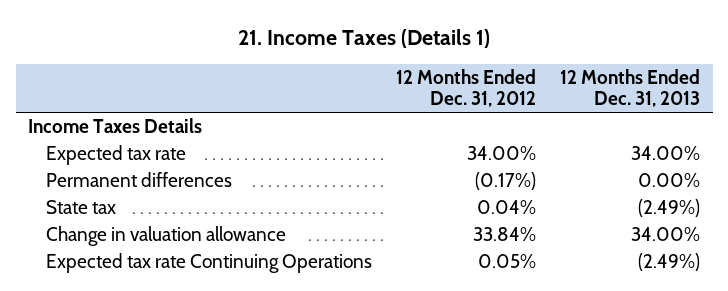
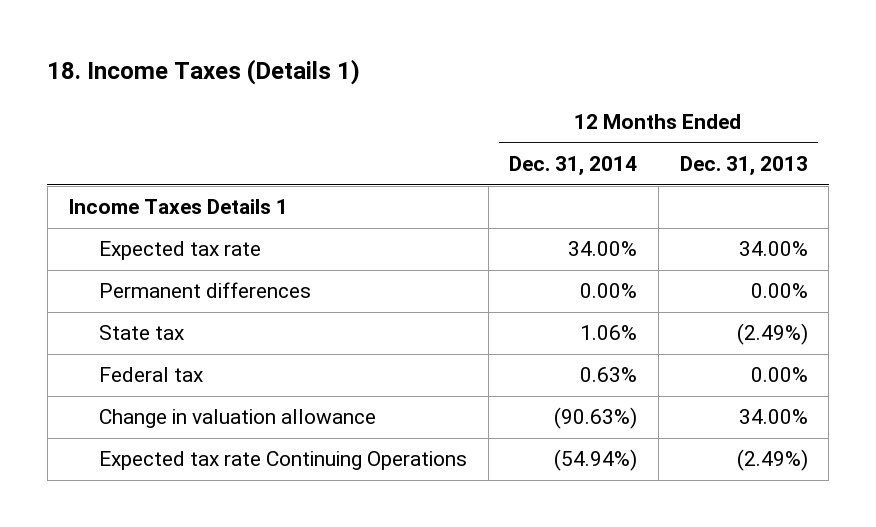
- 21. Income Taxes (Details 1)
+ 18. Income Taxes (Details 1)
- | 12 Months Ended Dec. 31, 2012 | 12 Months Ended Dec. 31, 2013
+ | 12 Months Ended Dec. 31, 2014 | 12 Months Ended Dec. 31, 2013
- Income Taxes Details
+ Income Taxes Details 1
+ Federal tax | 0.63% | 0.00%

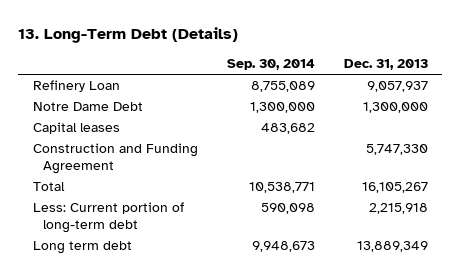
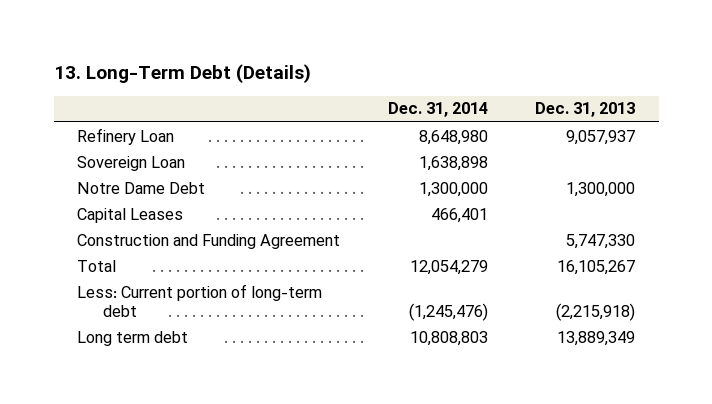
- | Sep. 30, 2014 | Dec. 31, 2013
+ | Dec. 31, 2014 | Dec. 31, 2013
+ Sovereign Loan | 1,638,898 |
- Capital leases | 483,682 |
+ Capital Leases | 466,401 |
- Less: Current portion of long-term debt | 590,098 | 2,215,918
+ Less: Current portion of long-term debt | (1,245,476) | (2,215,918)

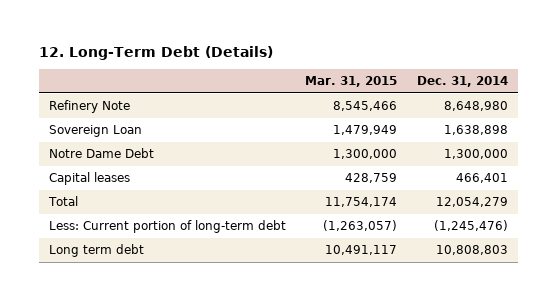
- 13. Long-Term Debt (Details)
+ 12. Long-Term Debt (Details)
- | Dec. 31, 2014 | Dec. 31, 2013
+ | Mar. 31, 2015 | Dec. 31, 2014
- Refinery Loan | 8,648,980 | 9,057,937
+ Refinery Note | 8,545,466 | 8,648,980
- Capital Leases | 466,401 |
- Construction and Funding Agreement | | 5,747,330
+ Capital leases | 428,759 | 466,401

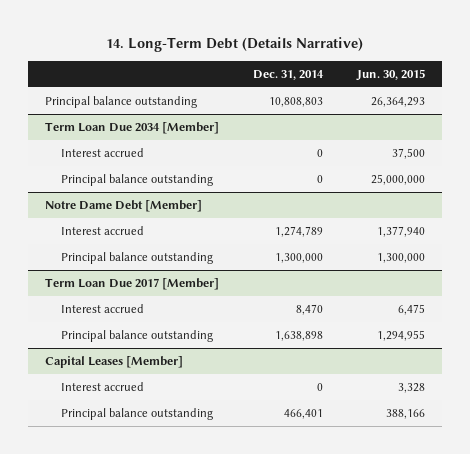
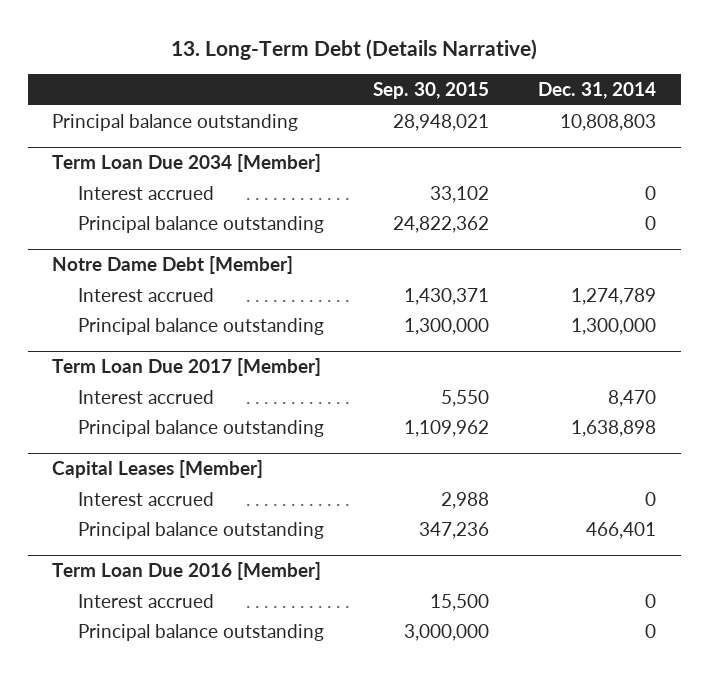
- 14. Long-Term Debt (Details Narrative)
+ 13. Long-Term Debt (Details Narrative)
- | Dec. 31, 2014 | Jun. 30, 2015
+ | Sep. 30, 2015 | Dec. 31, 2014
+ Term Loan Due 2016 [Member]
+ Interest accrued | 15,500 | 0
+ Principal balance outstanding | 3,000,000 | 0

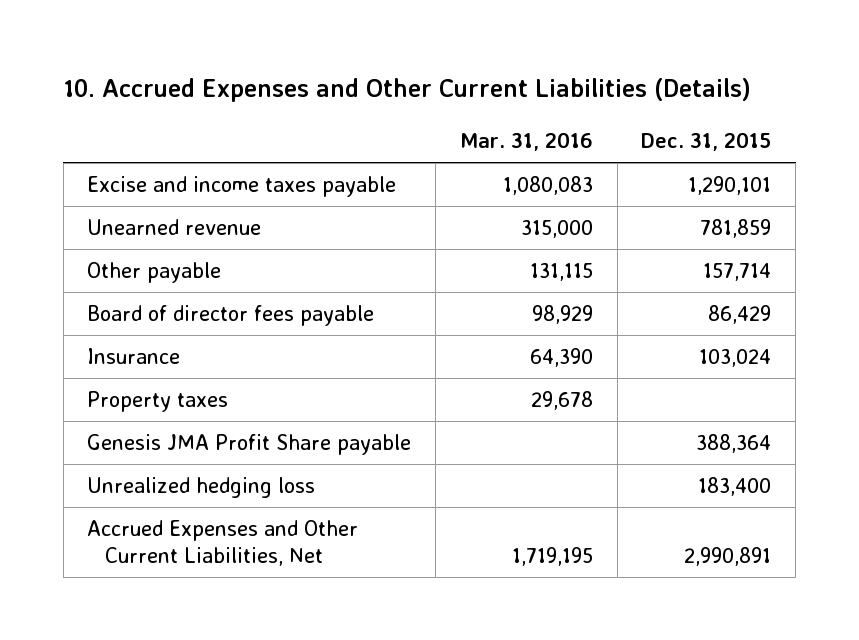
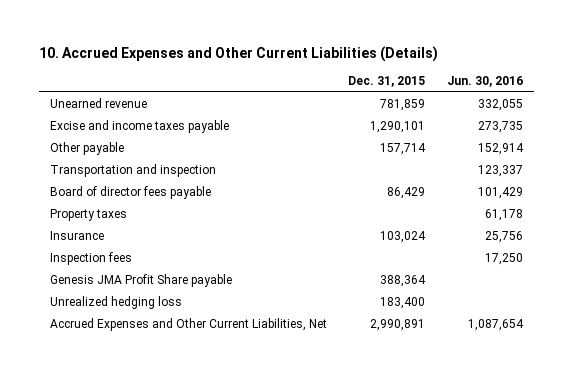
- | Mar. 31, 2016 | Dec. 31, 2015
+ | Dec. 31, 2015 | Jun. 30, 2016
moved down: Excise and income taxes payable | 1,290,101 | 273,735
+ Transportation and inspection | | 123,337
moved down: Insurance | 103,024 | 25,756
+ Inspection fees | | 17,250

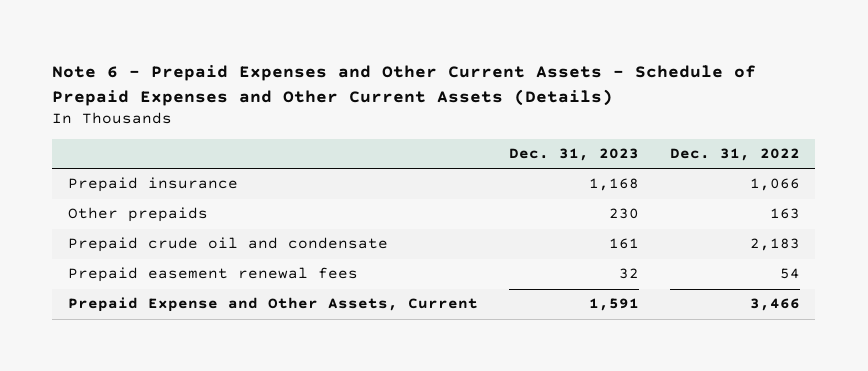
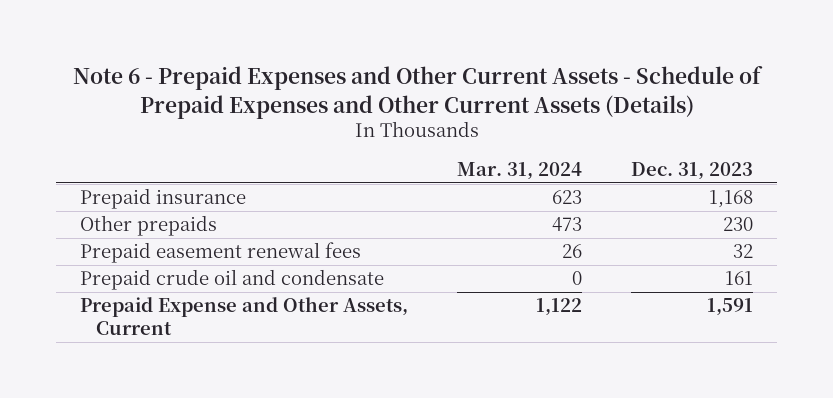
- | Dec. 31, 2023 | Dec. 31, 2022
+ | Mar. 31, 2024 | Dec. 31, 2023
moved down: Prepaid crude oil and condensate | 0 | 161

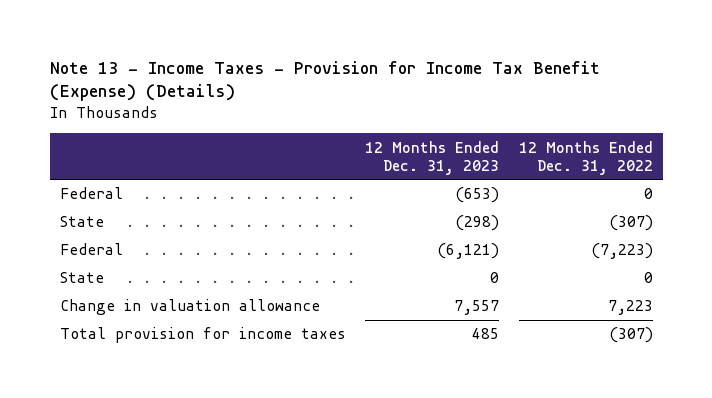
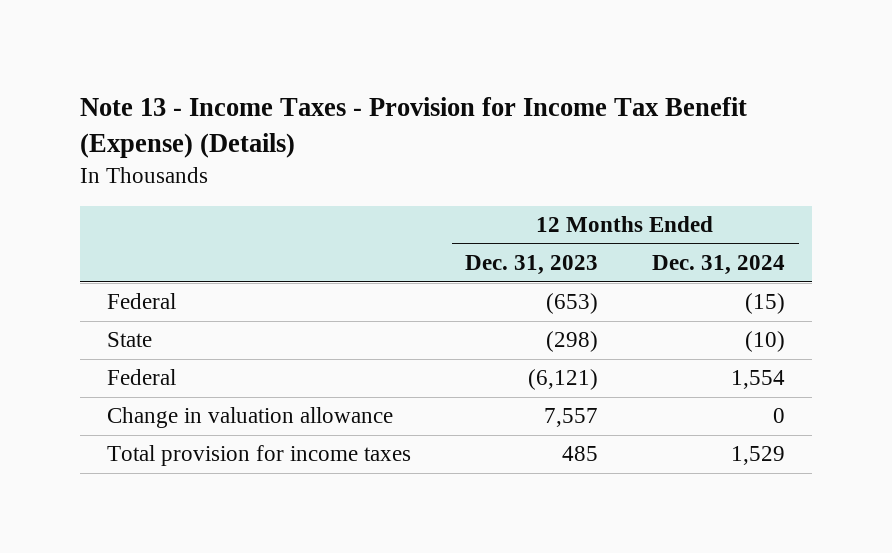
- | 12 Months Ended Dec. 31, 2023 | 12 Months Ended Dec. 31, 2022
+ | 12 Months Ended Dec. 31, 2023 | 12 Months Ended Dec. 31, 2024
- State | 0 | 0

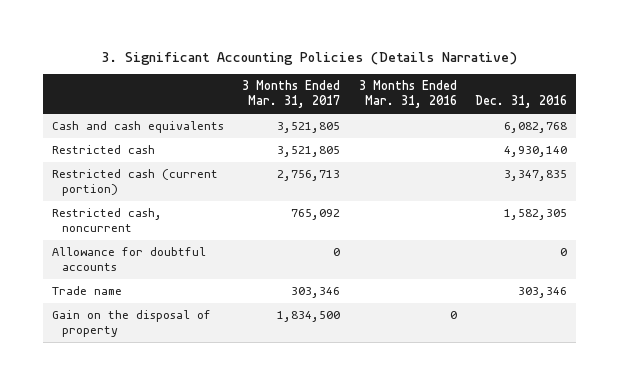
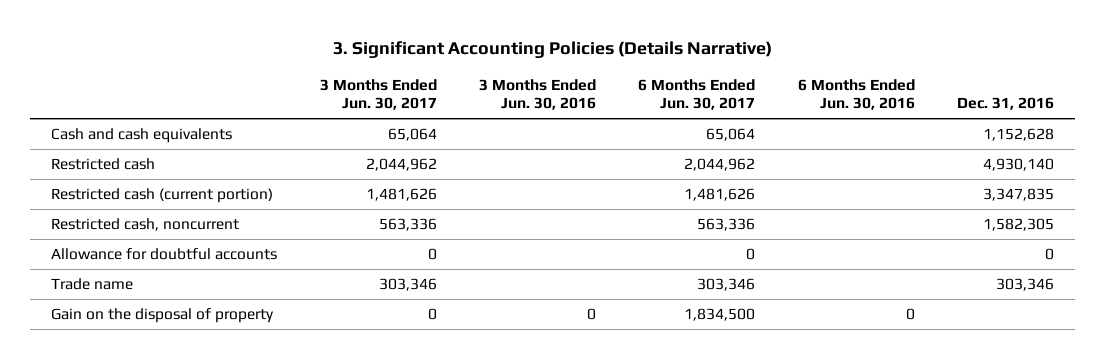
- | 3 Months Ended Mar. 31, 2017 | 3 Months Ended Mar. 31, 2016 | Dec. 31, 2016
+ | 3 Months Ended Jun. 30, 2017 | 3 Months Ended Jun. 30, 2016 | 6 Months Ended Jun. 30, 2017 | 6 Months Ended Jun. 30, 2016 | Dec. 31, 2016
- Cash and cash equivalents | 3,521,805 | | 6,082,768
+ Cash and cash equivalents | 65,064 | | 65,064 | | 1,152,628

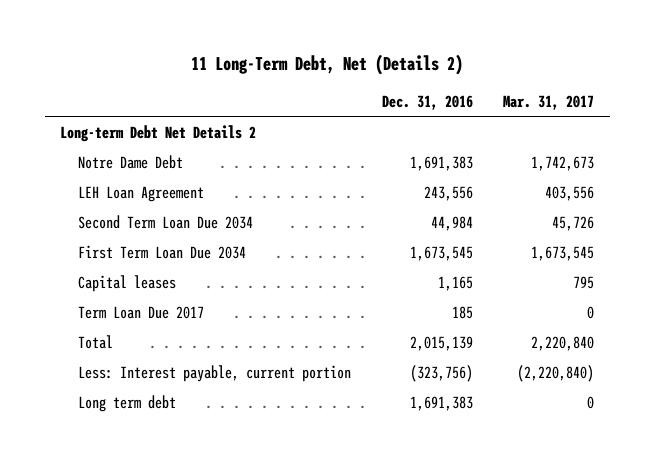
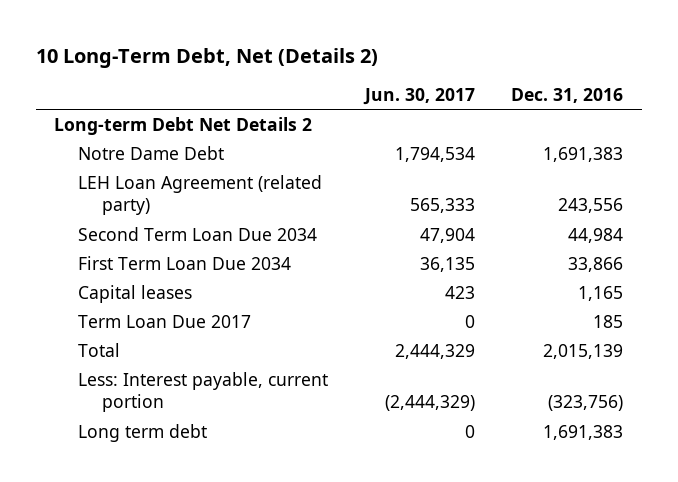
- 11 Long-Term Debt, Net (Details 2)
+ 10 Long-Term Debt, Net (Details 2)
- | Dec. 31, 2016 | Mar. 31, 2017
+ | Jun. 30, 2017 | Dec. 31, 2016
- LEH Loan Agreement | 243,556 | 403,556
+ LEH Loan Agreement (related party) | 565,333 | 243,556
- First Term Loan Due 2034 | 1,673,545 | 1,673,545
+ First Term Loan Due 2034 | 36,135 | 33,866

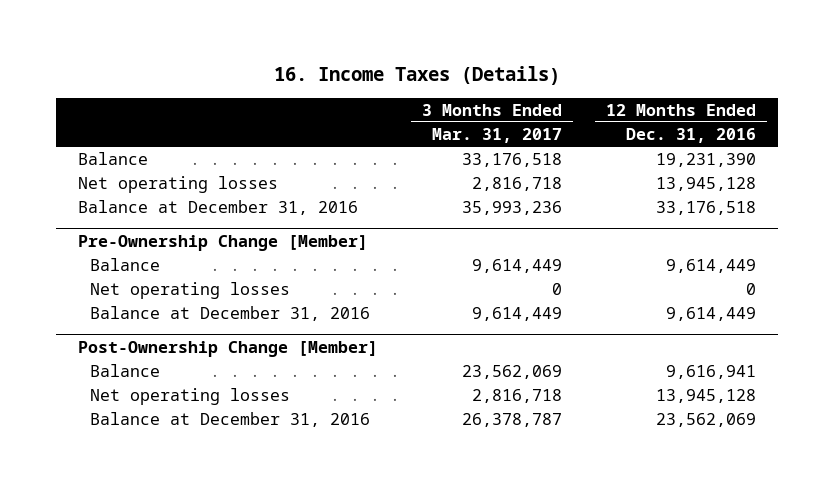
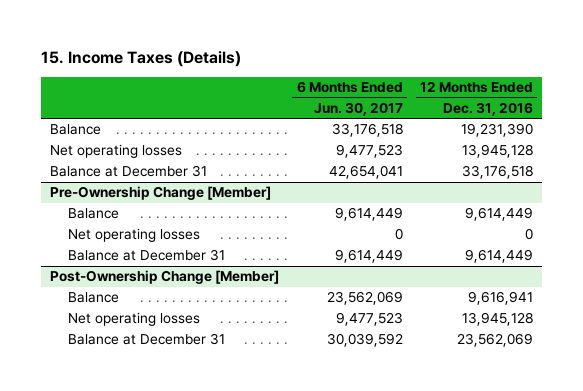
- 16. Income Taxes (Details)
+ 15. Income Taxes (Details)
- | 3 Months Ended Mar. 31, 2017 | 12 Months Ended Dec. 31, 2016
+ | 6 Months Ended Jun. 30, 2017 | 12 Months Ended Dec. 31, 2016
- Balance at December 31, 2016 | 35,993,236 | 33,176,518
+ Balance at December 31 | 42,654,041 | 33,176,518
@ Pre-Ownership Change [Member]
- Balance at December 31, 2016 | 9,614,449 | 9,614,449
+ Balance at December 31 | 9,614,449 | 9,614,449
@ Post-Ownership Change [Member]
- Balance at December 31, 2016 | 26,378,787 | 23,562,069
+ Balance at December 31 | 30,039,592 | 23,562,069

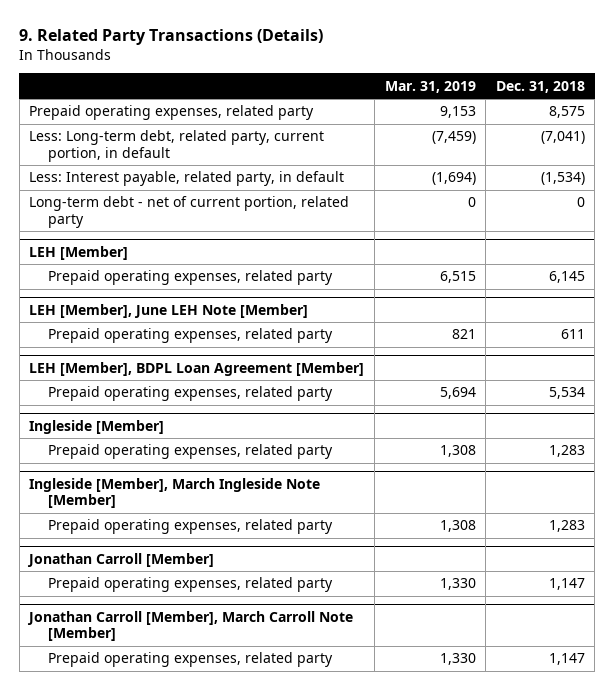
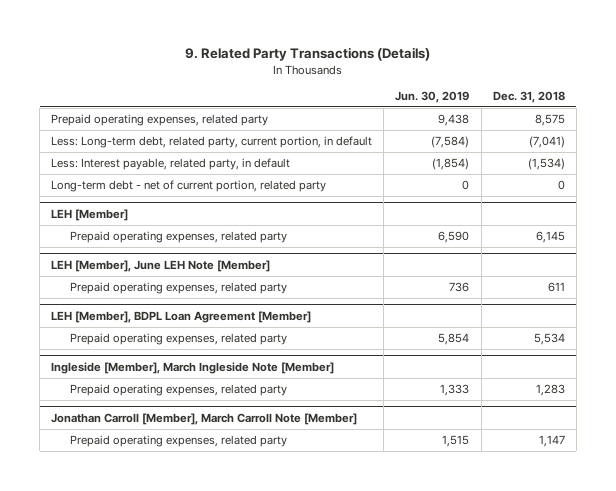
- | Mar. 31, 2019 | Dec. 31, 2018
+ | Jun. 30, 2019 | Dec. 31, 2018
- Ingleside [Member]
- Prepaid operating expenses, related party | 1,308 | 1,283
- Jonathan Carroll [Member]
- Prepaid operating expenses, related party | 1,330 | 1,147

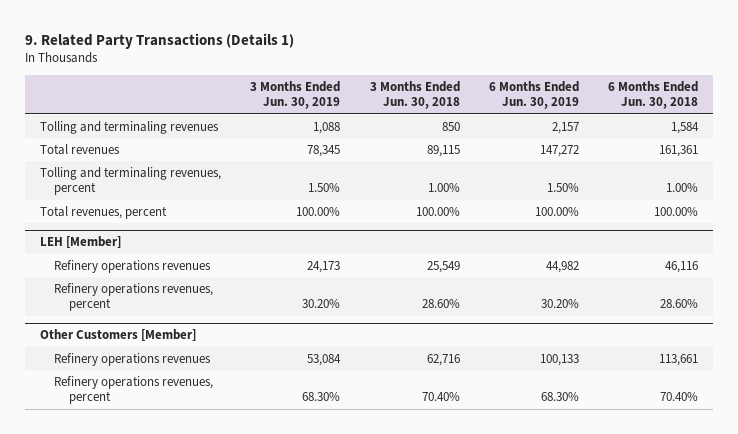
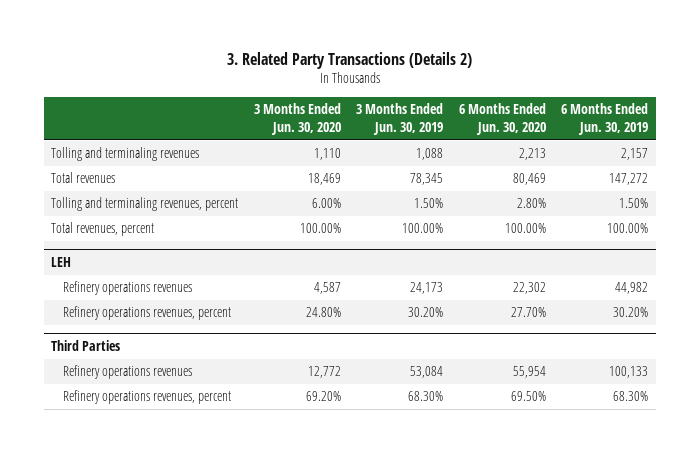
- 9. Related Party Transactions (Details 1)
+ 3. Related Party Transactions (Details 2)
- | 3 Months Ended Jun. 30, 2019 | 3 Months Ended Jun. 30, 2018 | 6 Months Ended Jun. 30, 2019 | 6 Months Ended Jun. 30, 2018
+ | 3 Months Ended Jun. 30, 2020 | 3 Months Ended Jun. 30, 2019 | 6 Months Ended Jun. 30, 2020 | 6 Months Ended Jun. 30, 2019
- LEH [Member]
+ LEH
- Other Customers [Member]
+ Third Parties

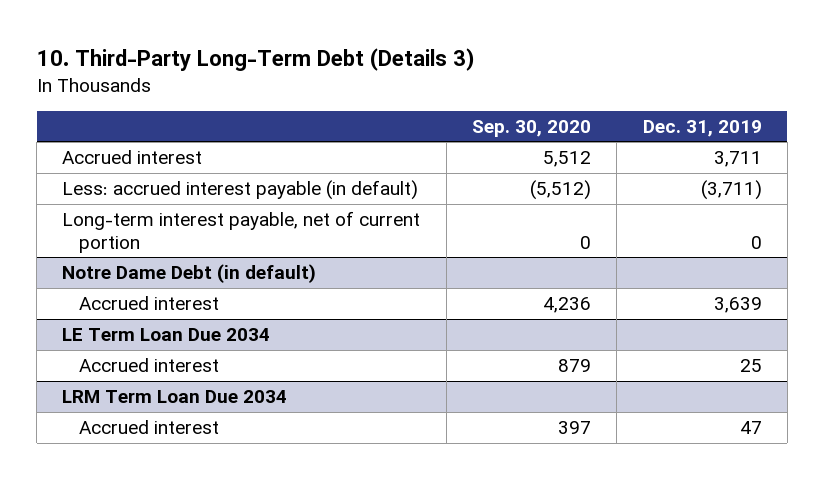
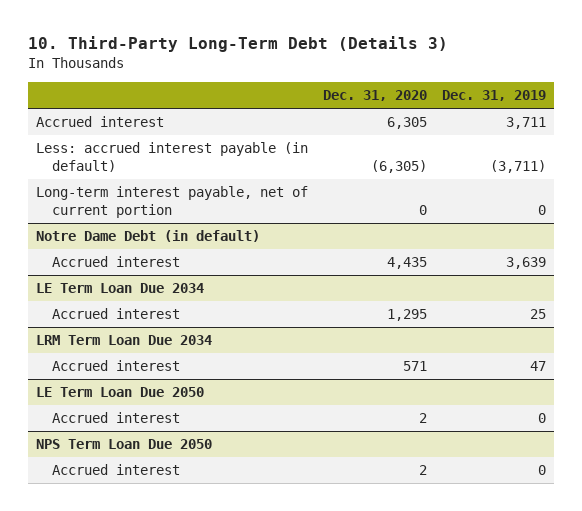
- | Sep. 30, 2020 | Dec. 31, 2019
+ | Dec. 31, 2020 | Dec. 31, 2019
+ LE Term Loan Due 2050
+ Accrued interest | 2 | 0
+ NPS Term Loan Due 2050
+ Accrued interest | 2 | 0

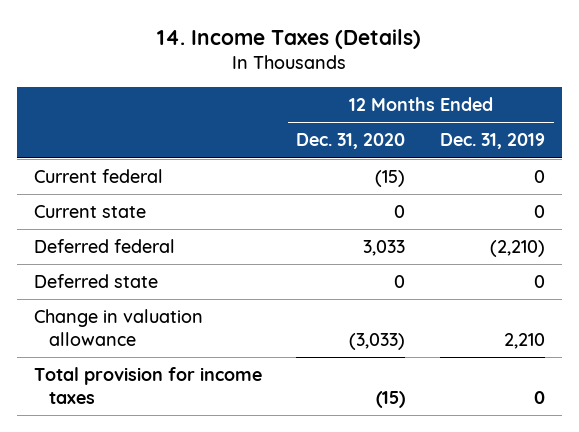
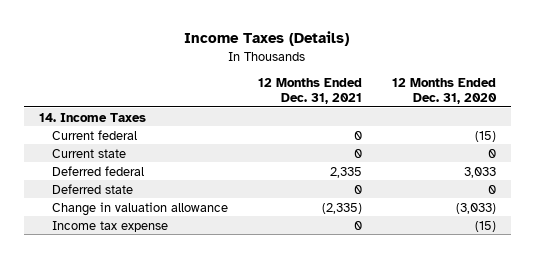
- 14. Income Taxes (Details)
+ Income Taxes (Details)
- | 12 Months Ended Dec. 31, 2020 | 12 Months Ended Dec. 31, 2019
+ | 12 Months Ended Dec. 31, 2021 | 12 Months Ended Dec. 31, 2020
+ 14. Income Taxes
- Total provision for income taxes | (15) | 0
+ Income tax expense | 0 | (15)

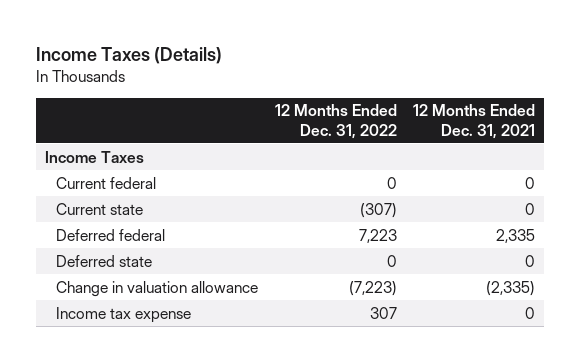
- | 12 Months Ended Dec. 31, 2021 | 12 Months Ended Dec. 31, 2020
+ | 12 Months Ended Dec. 31, 2022 | 12 Months Ended Dec. 31, 2021
- 14. Income Taxes
+ Income Taxes

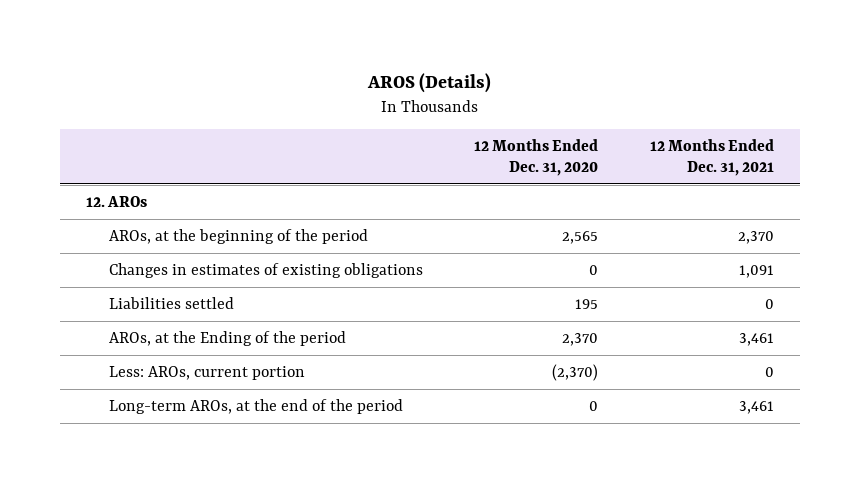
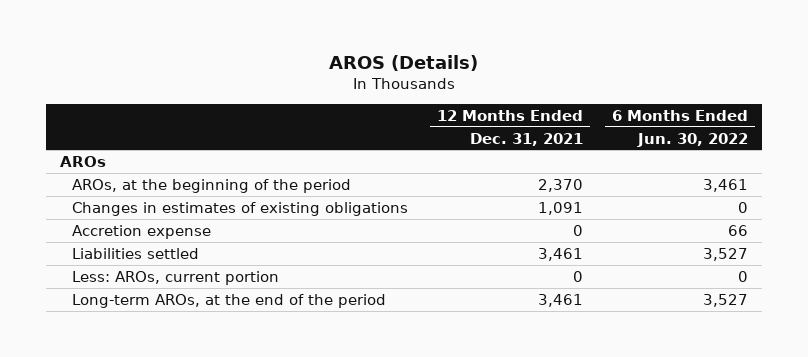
- | 12 Months Ended Dec. 31, 2020 | 12 Months Ended Dec. 31, 2021
+ | 12 Months Ended Dec. 31, 2021 | 6 Months Ended Jun. 30, 2022
- 12. AROs
+ AROs
- Liabilities settled | 195 | 0
- AROs, at the Ending of the period | 2,370 | 3,461
+ Accretion expense | 0 | 66
+ Liabilities settled | 3,461 | 3,527

